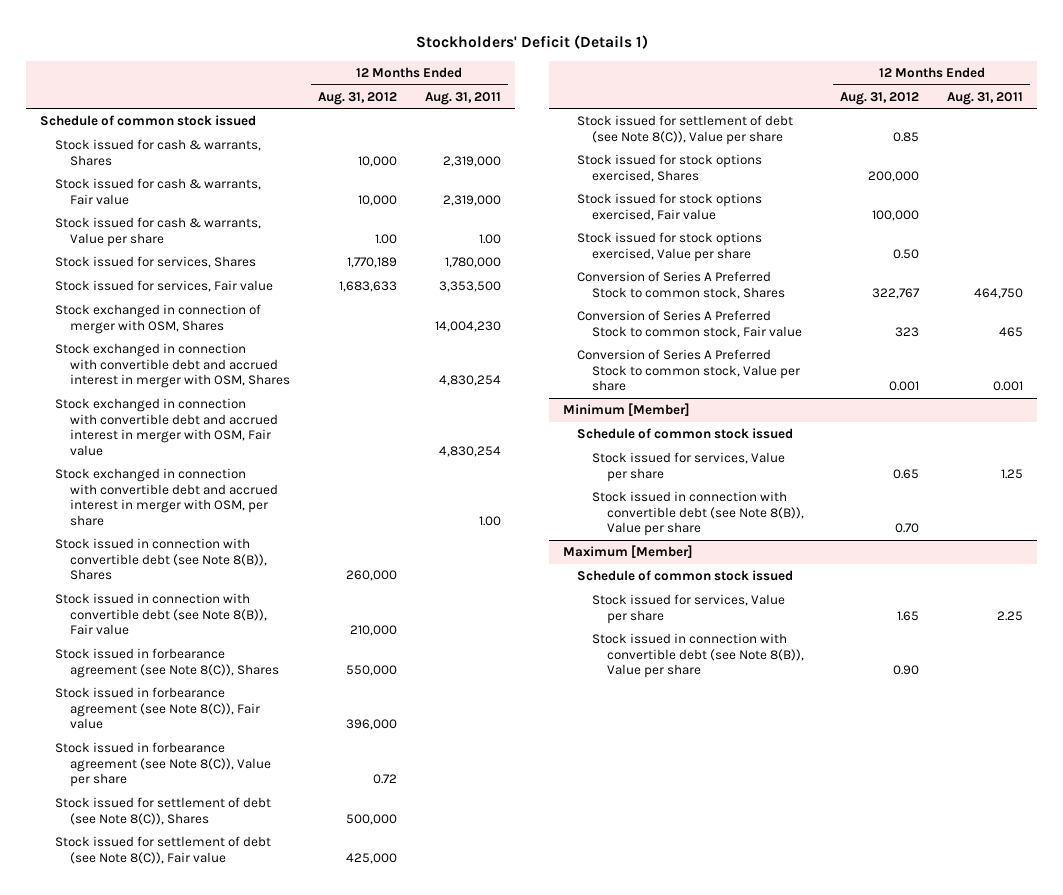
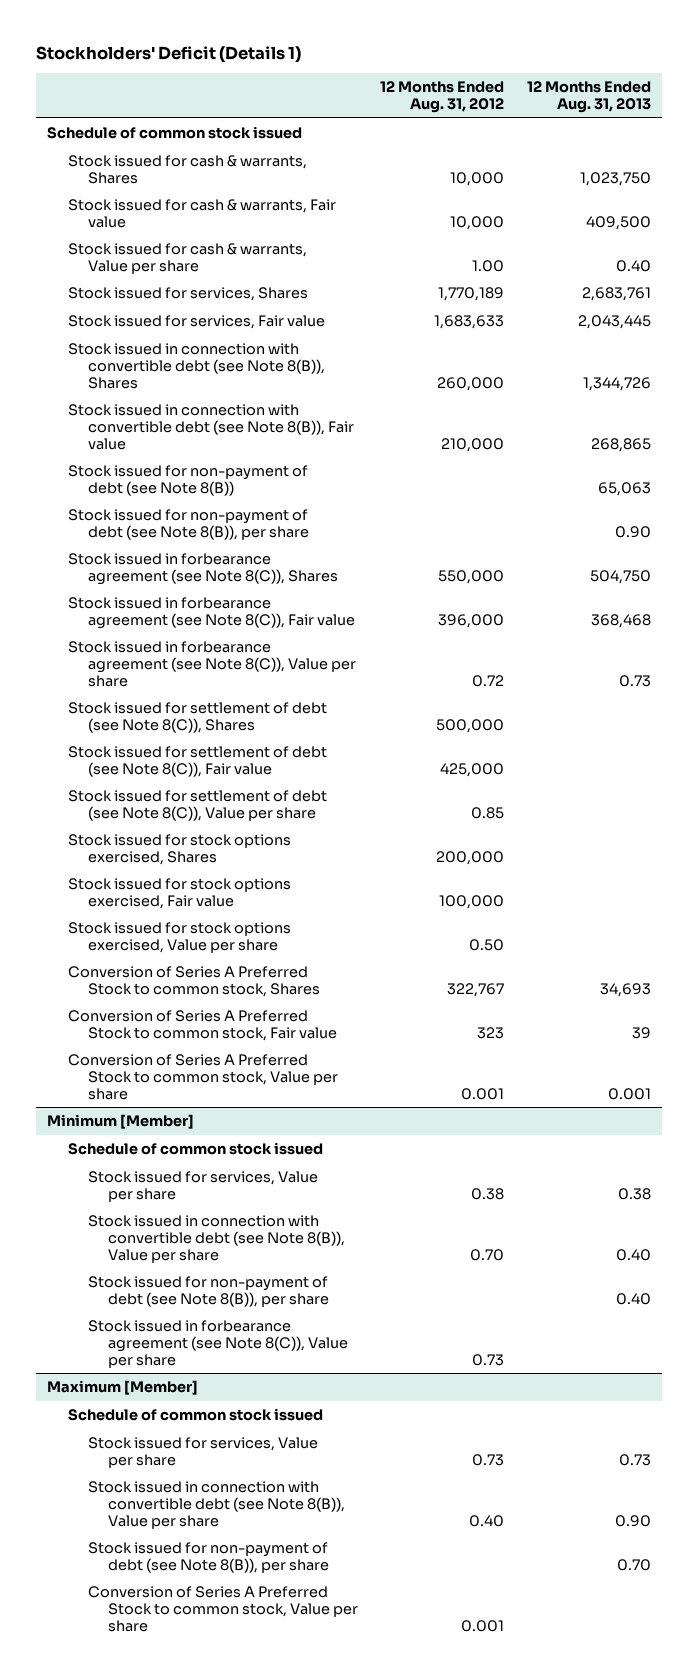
- | 12 Months Ended Aug. 31, 2012 | 12 Months Ended Aug. 31, 2011
+ | 12 Months Ended Aug. 31, 2012 | 12 Months Ended Aug. 31, 2013
- Stock exchanged in connection of merger with OSM, Shares | | 14,004,230
- Stock exchanged in connection with convertible debt and accrued interest in merger with OSM, Shares | | 4,830,254
- Stock exchanged in connection with convertible debt and accrued interest in merger with OSM, Fair value | | 4,830,254
- Stock exchanged in connection with convertible debt and accrued interest in merger with OSM, per share | | 1.00
+ Stock issued for non-payment of debt (see Note 8(B)) | | 65,063
+ Stock issued for non-payment of debt (see Note 8(B)), per share | | 0.90
@ Minimum [Member]
- Stock issued for services, Value per share | 0.65 | 1.25
+ Stock issued for services, Value per share | 0.38 | 0.38
+ Stock issued for non-payment of debt (see Note 8(B)), per share | | 0.40
+ Stock issued in forbearance agreement (see Note 8(C)), Value per share | 0.73 |
@ Maximum [Member]
- Stock issued for services, Value per share | 1.65 | 2.25
- Stock issued in connection with convertible debt (see Note 8(B)), Value per share | 0.90 |
+ Stock issued for services, Value per share | 0.73 | 0.73
+ Stock issued in connection with convertible debt (see Note 8(B)), Value per share | 0.40 | 0.90
+ Stock issued for non-payment of debt (see Note 8(B)), per share | | 0.70
+ Conversion of Series A Preferred Stock to common stock, Value per share | 0.001 |

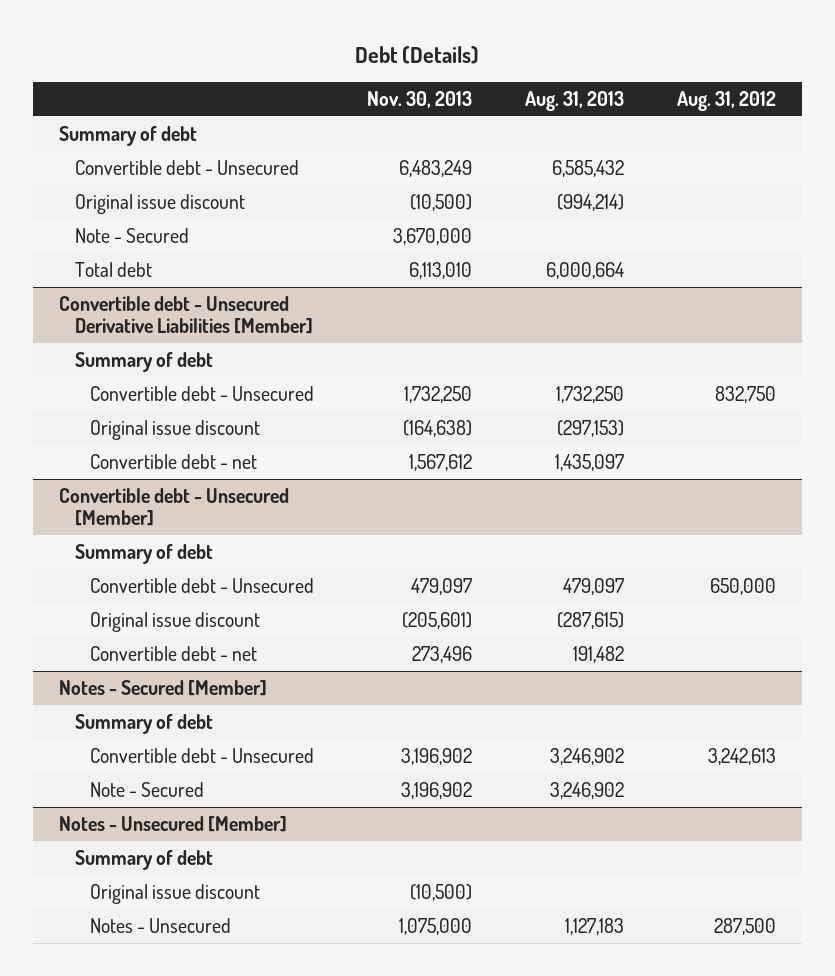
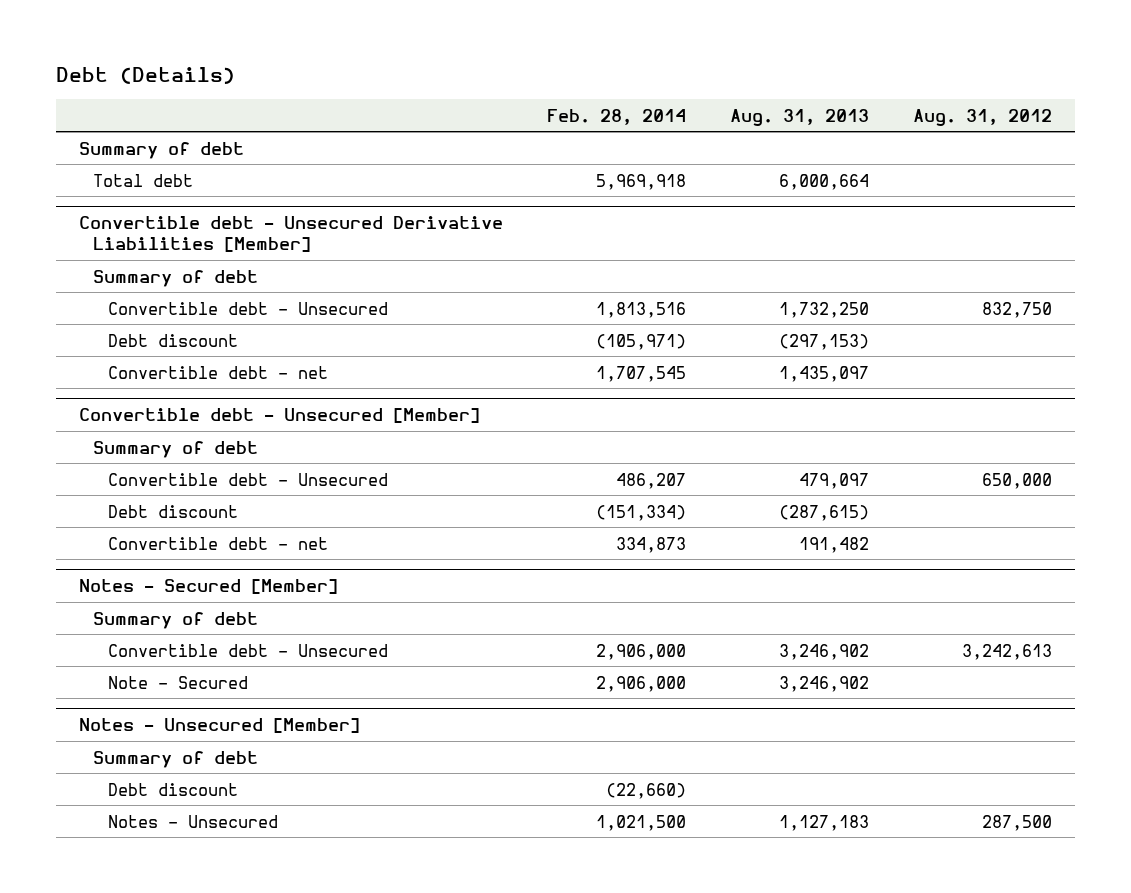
- | Nov. 30, 2013 | Aug. 31, 2013 | Aug. 31, 2012
+ | Feb. 28, 2014 | Aug. 31, 2013 | Aug. 31, 2012
- Convertible debt - Unsecured | 6,483,249 | 6,585,432 |
- Original issue discount | (10,500) | (994,214) |
- Note - Secured | 3,670,000 | |
@ Convertible debt - Unsecured Derivative Liabilities [Member]
- Original issue discount | (164,638) | (297,153) |
+ Debt discount | (105,971) | (297,153) |
@ Convertible debt - Unsecured [Member]
- Original issue discount | (205,601) | (287,615) |
+ Debt discount | (151,334) | (287,615) |
@ Notes - Unsecured [Member]
- Original issue discount | (10,500) | |
+ Debt discount | (22,660) | |

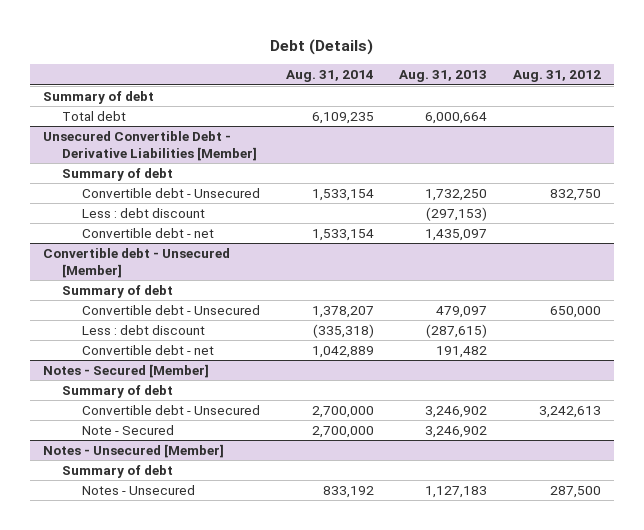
- | Feb. 28, 2014 | Aug. 31, 2013 | Aug. 31, 2012
+ | Aug. 31, 2014 | Aug. 31, 2013 | Aug. 31, 2012
- Convertible debt - Unsecured Derivative Liabilities [Member]
+ Unsecured Convertible Debt - Derivative Liabilities [Member]
- Debt discount | (105,971) | (297,153) |
+ Less : debt discount | | (297,153) |
@ Convertible debt - Unsecured [Member]
- Debt discount | (151,334) | (287,615) |
+ Less : debt discount | (335,318) | (287,615) |
@ Notes - Unsecured [Member]
- Debt discount | (22,660) | |

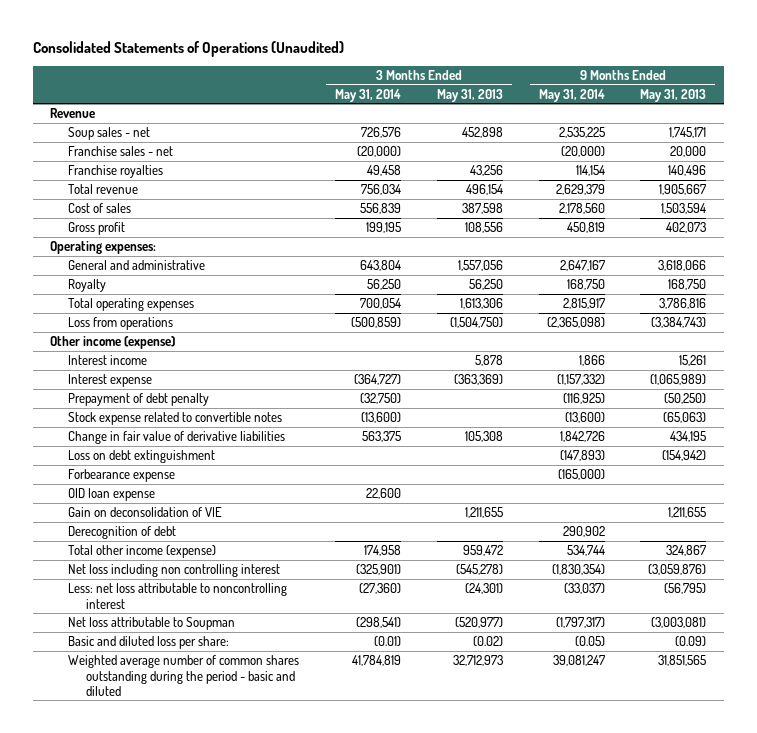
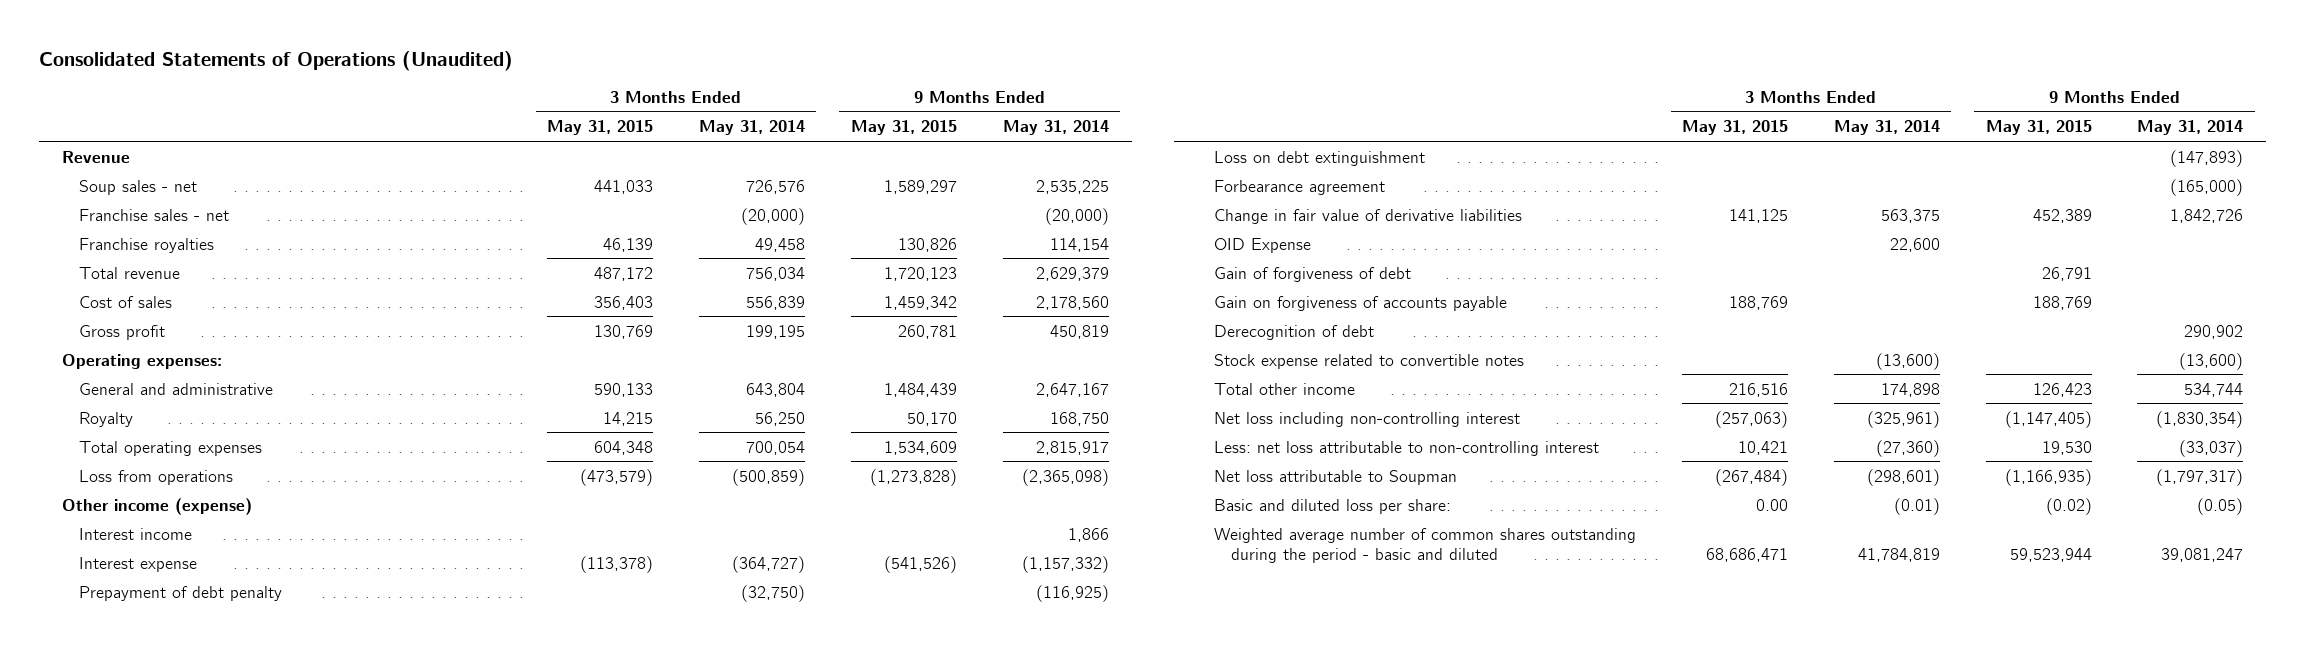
- | 3 Months Ended May 31, 2014 | 3 Months Ended May 31, 2013 | 9 Months Ended May 31, 2014 | 9 Months Ended May 31, 2013
+ | 3 Months Ended May 31, 2015 | 3 Months Ended May 31, 2014 | 9 Months Ended May 31, 2015 | 9 Months Ended May 31, 2014
- Forbearance expense | | | (165,000) |
- OID loan expense | 22,600 | | |
- Gain on deconsolidation of VIE | | 1,211,655 | | 1,211,655
+ Forbearance agreement | | | | (165,000)
moved down: Change in fair value of derivative liabilities | 141,125 | 563,375 | 452,389 | 1,842,726
+ OID Expense | | 22,600 | |
+ Gain of forgiveness of debt | | | 26,791 |
+ Gain on forgiveness of accounts payable | 188,769 | | 188,769 |
- Total other income (expense) | 174,958 | 959,472 | 534,744 | 324,867
- Net loss including non controlling interest | (325,901) | (545,278) | (1,830,354) | (3,059,876)
- Less: net loss attributable to noncontrolling interest | (27,360) | (24,301) | (33,037) | (56,795)
- Net loss attributable to Soupman | (298,541) | (520,977) | (1,797,317) | (3,003,081)
moved down: Stock expense related to convertible notes | | (13,600) | | (13,600)
+ Total other income | 216,516 | 174,898 | 126,423 | 534,744
+ Net loss including non-controlling interest | (257,063) | (325,961) | (1,147,405) | (1,830,354)
+ Less: net loss attributable to non-controlling interest | 10,421 | (27,360) | 19,530 | (33,037)
+ Net loss attributable to Soupman | (267,484) | (298,601) | (1,166,935) | (1,797,317)

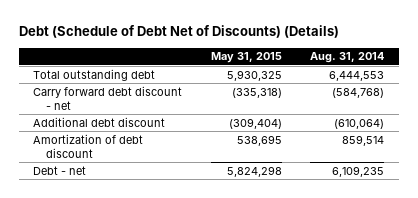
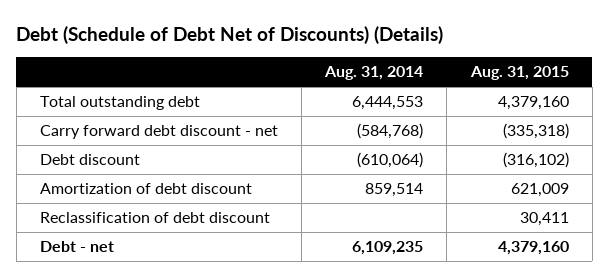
- | May 31, 2015 | Aug. 31, 2014
+ | Aug. 31, 2014 | Aug. 31, 2015
- Additional debt discount | (309,404) | (610,064)
+ Debt discount | (610,064) | (316,102)
+ Reclassification of debt discount | | 30,411

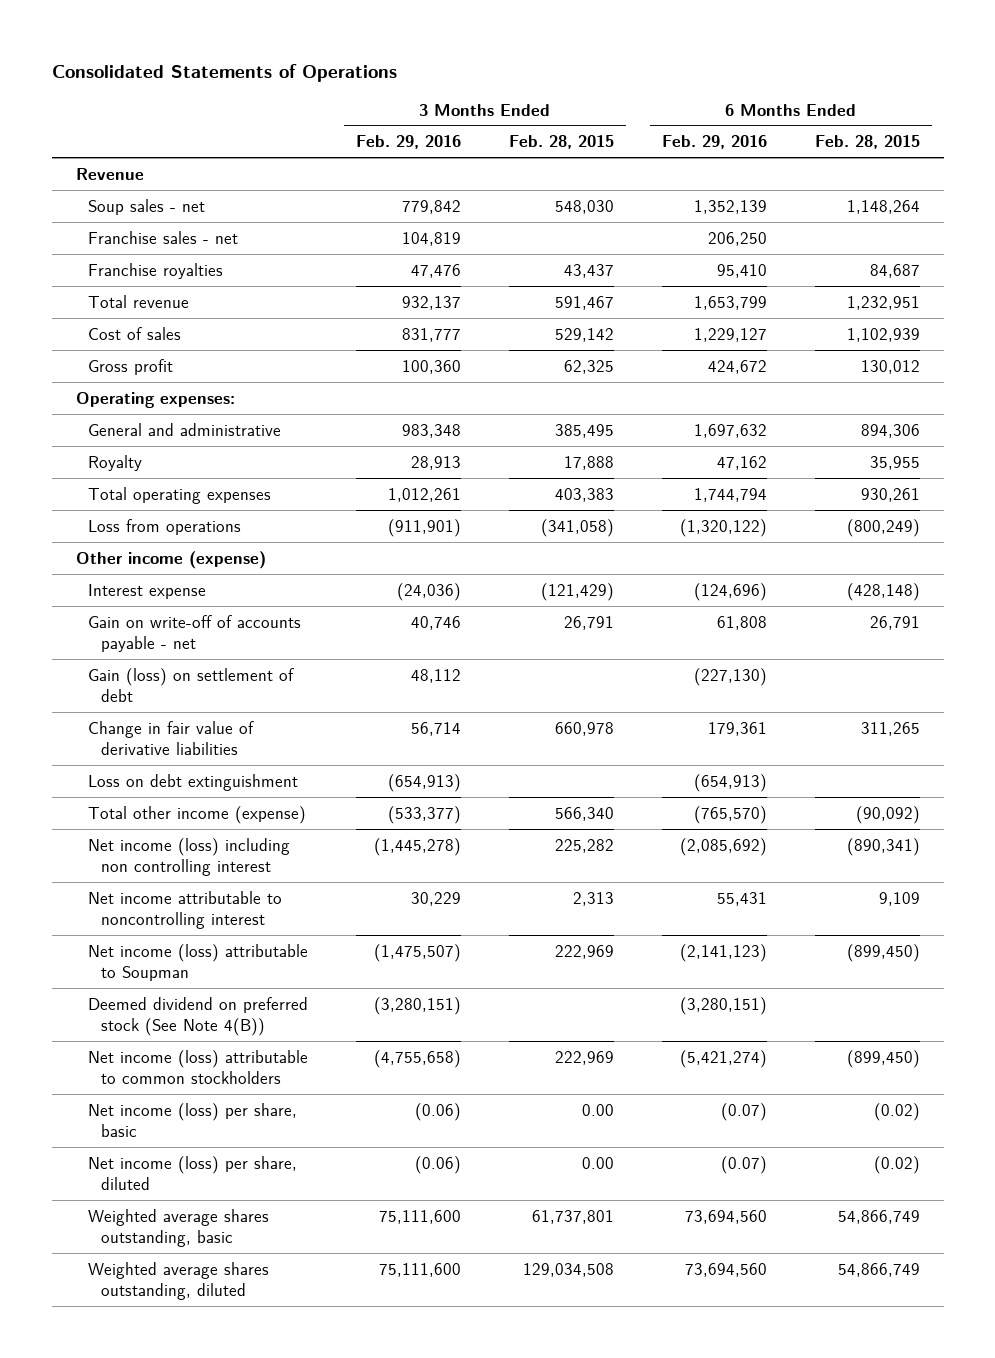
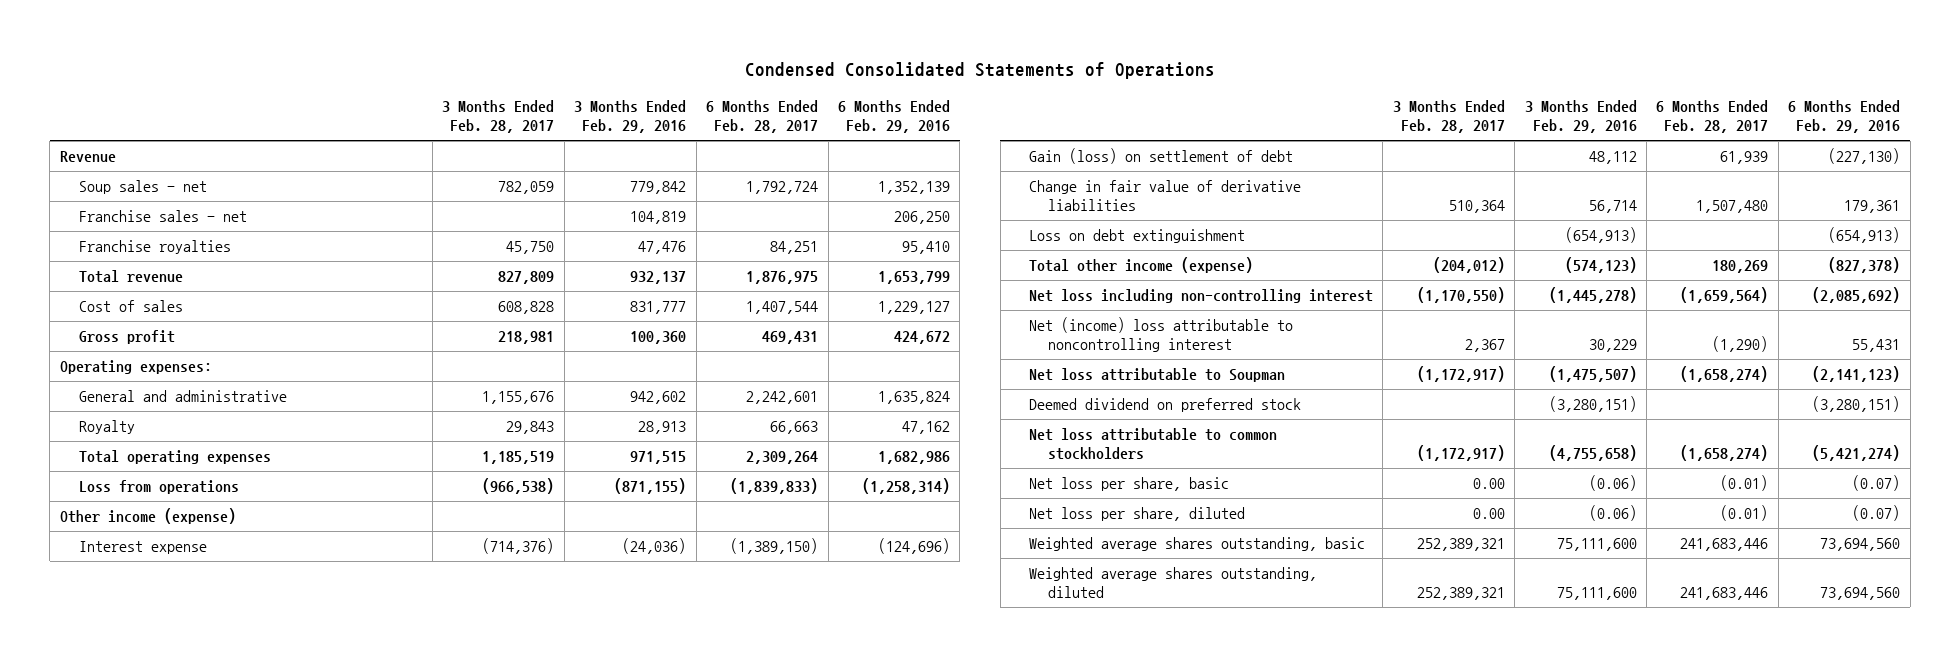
- Consolidated Statements of Operations
+ Condensed Consolidated Statements of Operations
- | 3 Months Ended Feb. 29, 2016 | 3 Months Ended Feb. 28, 2015 | 6 Months Ended Feb. 29, 2016 | 6 Months Ended Feb. 28, 2015
+ | 3 Months Ended Feb. 28, 2017 | 3 Months Ended Feb. 29, 2016 | 6 Months Ended Feb. 28, 2017 | 6 Months Ended Feb. 29, 2016
- General and administrative | 983,348 | 385,495 | 1,697,632 | 894,306
+ General and administrative | 1,155,676 | 942,602 | 2,242,601 | 1,635,824
- Total operating expenses | 1,012,261 | 403,383 | 1,744,794 | 930,261
- Loss from operations | (911,901) | (341,058) | (1,320,122) | (800,249)
+ Total operating expenses | 1,185,519 | 971,515 | 2,309,264 | 1,682,986
+ Loss from operations | (966,538) | (871,155) | (1,839,833) | (1,258,314)
- Gain on write-off of accounts payable - net | 40,746 | 26,791 | 61,808 | 26,791
- Total other income (expense) | (533,377) | 566,340 | (765,570) | (90,092)
- Net income (loss) including non controlling interest | (1,445,278) | 225,282 | (2,085,692) | (890,341)
- Net income attributable to noncontrolling interest | 30,229 | 2,313 | 55,431 | 9,109
- Net income (loss) attributable to Soupman | (1,475,507) | 222,969 | (2,141,123) | (899,450)
- Deemed dividend on preferred stock (See Note 4(B)) | (3,280,151) | | (3,280,151) |
- Net income (loss) attributable to common stockholders | (4,755,658) | 222,969 | (5,421,274) | (899,450)
- Net income (loss) per share, basic | (0.06) | 0.00 | (0.07) | (0.02)
- Net income (loss) per share, diluted | (0.06) | 0.00 | (0.07) | (0.02)
+ Total other income (expense) | (204,012) | (574,123) | 180,269 | (827,378)
+ Net loss including non-controlling interest | (1,170,550) | (1,445,278) | (1,659,564) | (2,085,692)
+ Net (income) loss attributable to noncontrolling interest | 2,367 | 30,229 | (1,290) | 55,431
+ Net loss attributable to Soupman | (1,172,917) | (1,475,507) | (1,658,274) | (2,141,123)
+ Deemed dividend on preferred stock | | (3,280,151) | | (3,280,151)
+ Net loss attributable to common stockholders | (1,172,917) | (4,755,658) | (1,658,274) | (5,421,274)
+ Net loss per share, basic | 0.00 | (0.06) | (0.01) | (0.07)
+ Net loss per share, diluted | 0.00 | (0.06) | (0.01) | (0.07)

